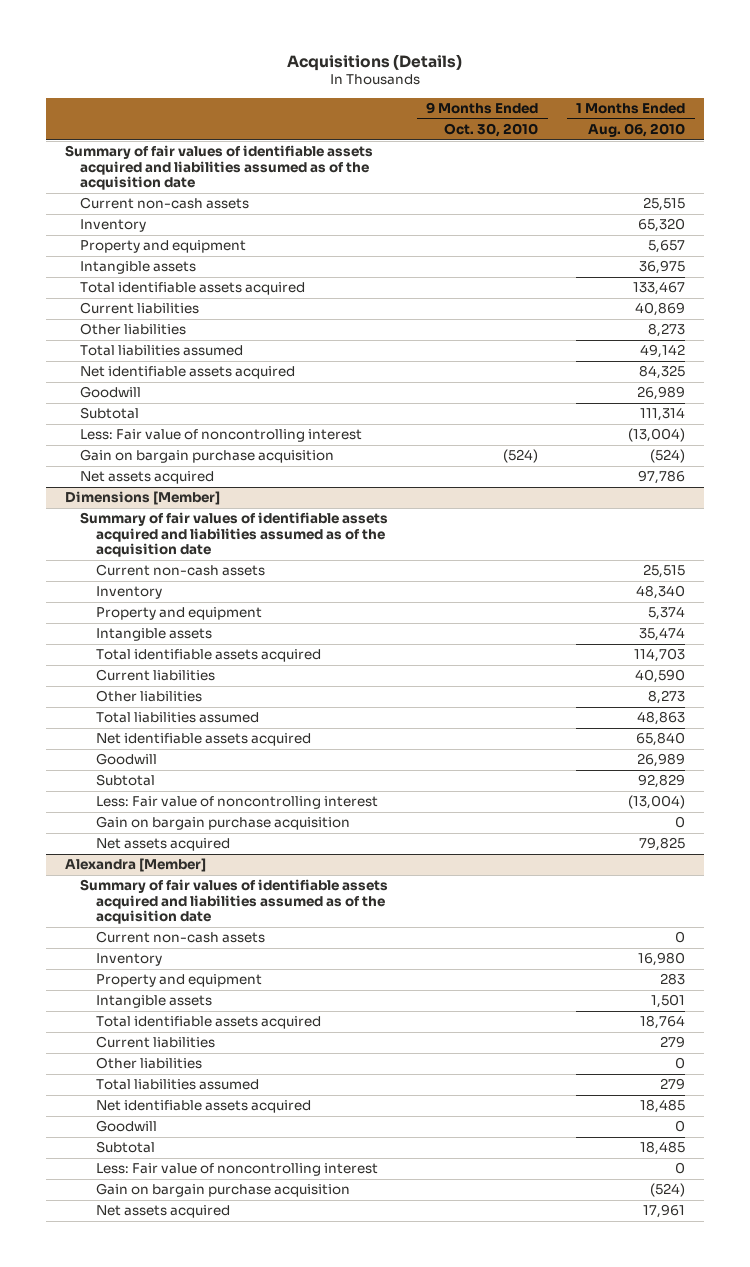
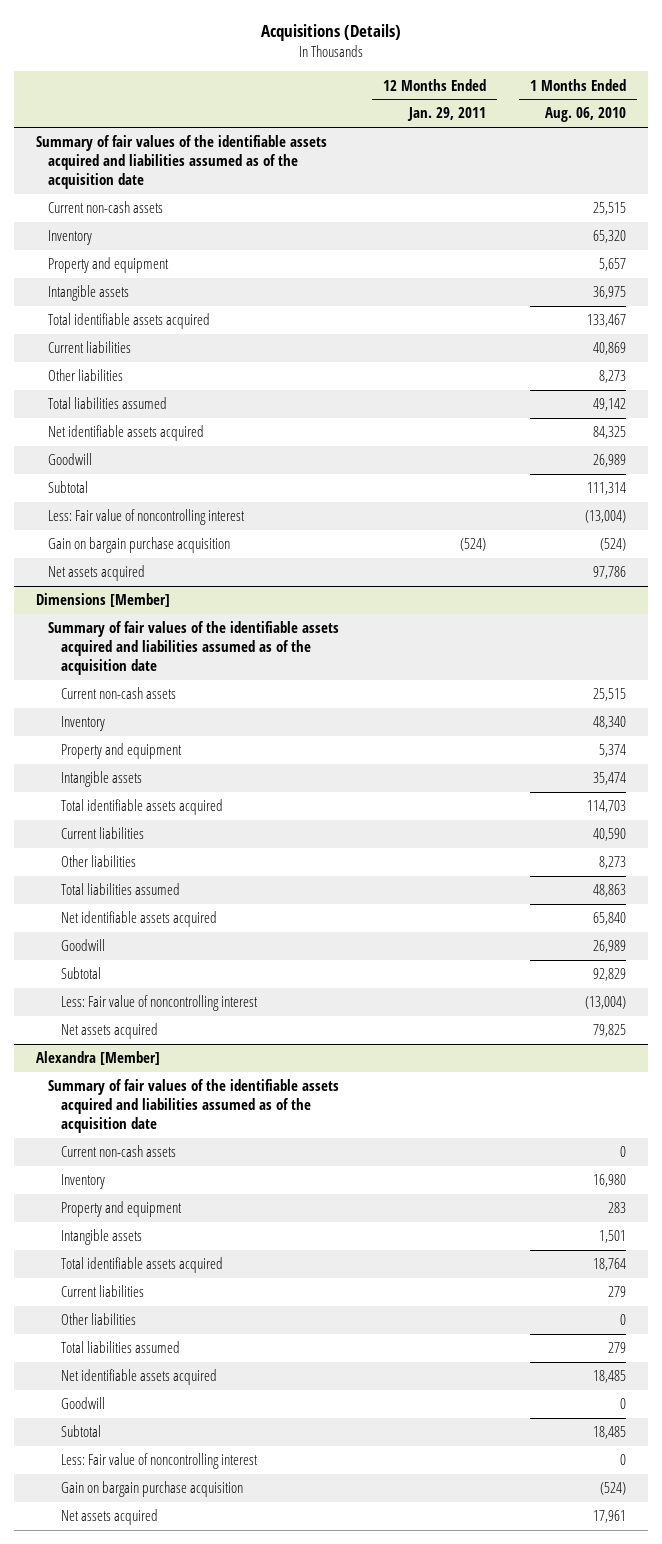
- | 9 Months Ended Oct. 30, 2010 | 1 Months Ended Aug. 06, 2010
+ | 12 Months Ended Jan. 29, 2011 | 1 Months Ended Aug. 06, 2010
- Summary of fair values of identifiable assets acquired and liabilities assumed as of the acquisition date
+ Summary of fair values of the identifiable assets acquired and liabilities assumed as of the acquisition date
@ Dimensions [Member]
- Summary of fair values of identifiable assets acquired and liabilities assumed as of the acquisition date
+ Summary of fair values of the identifiable assets acquired and liabilities assumed as of the acquisition date
- Gain on bargain purchase acquisition | | 0
@ Alexandra [Member]
- Summary of fair values of identifiable assets acquired and liabilities assumed as of the acquisition date
+ Summary of fair values of the identifiable assets acquired and liabilities assumed as of the acquisition date

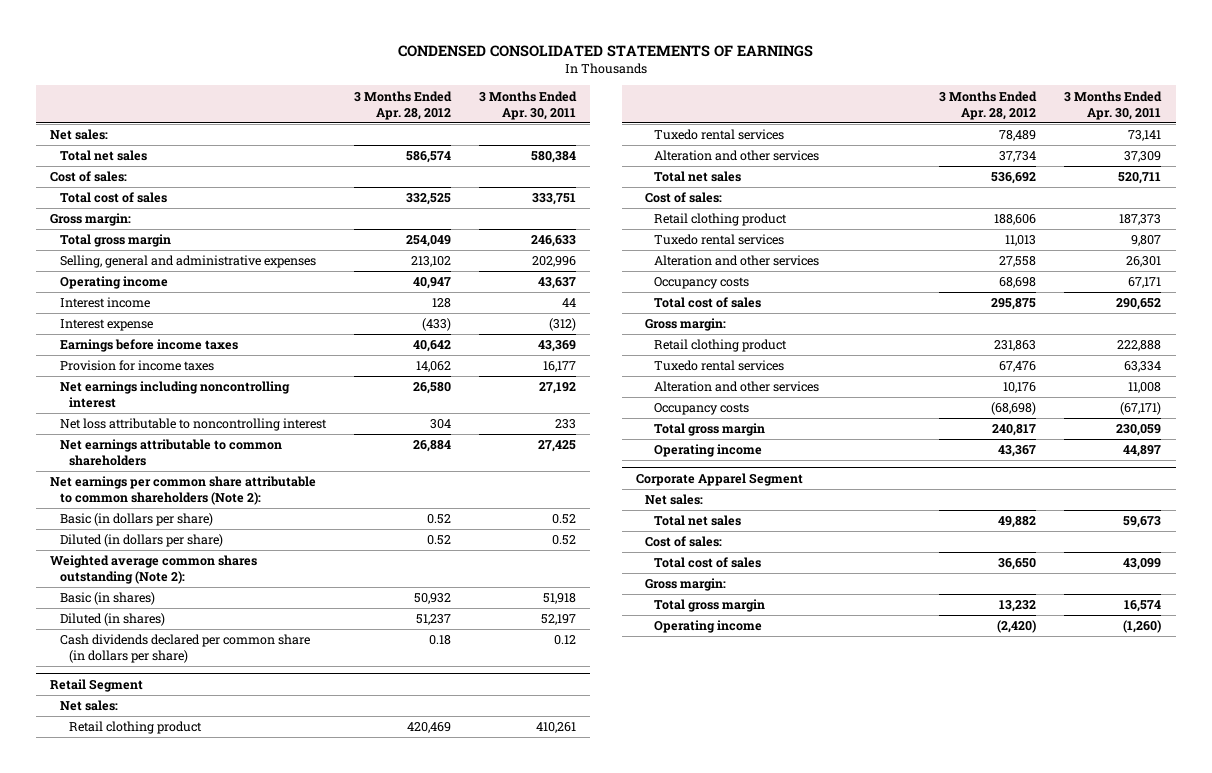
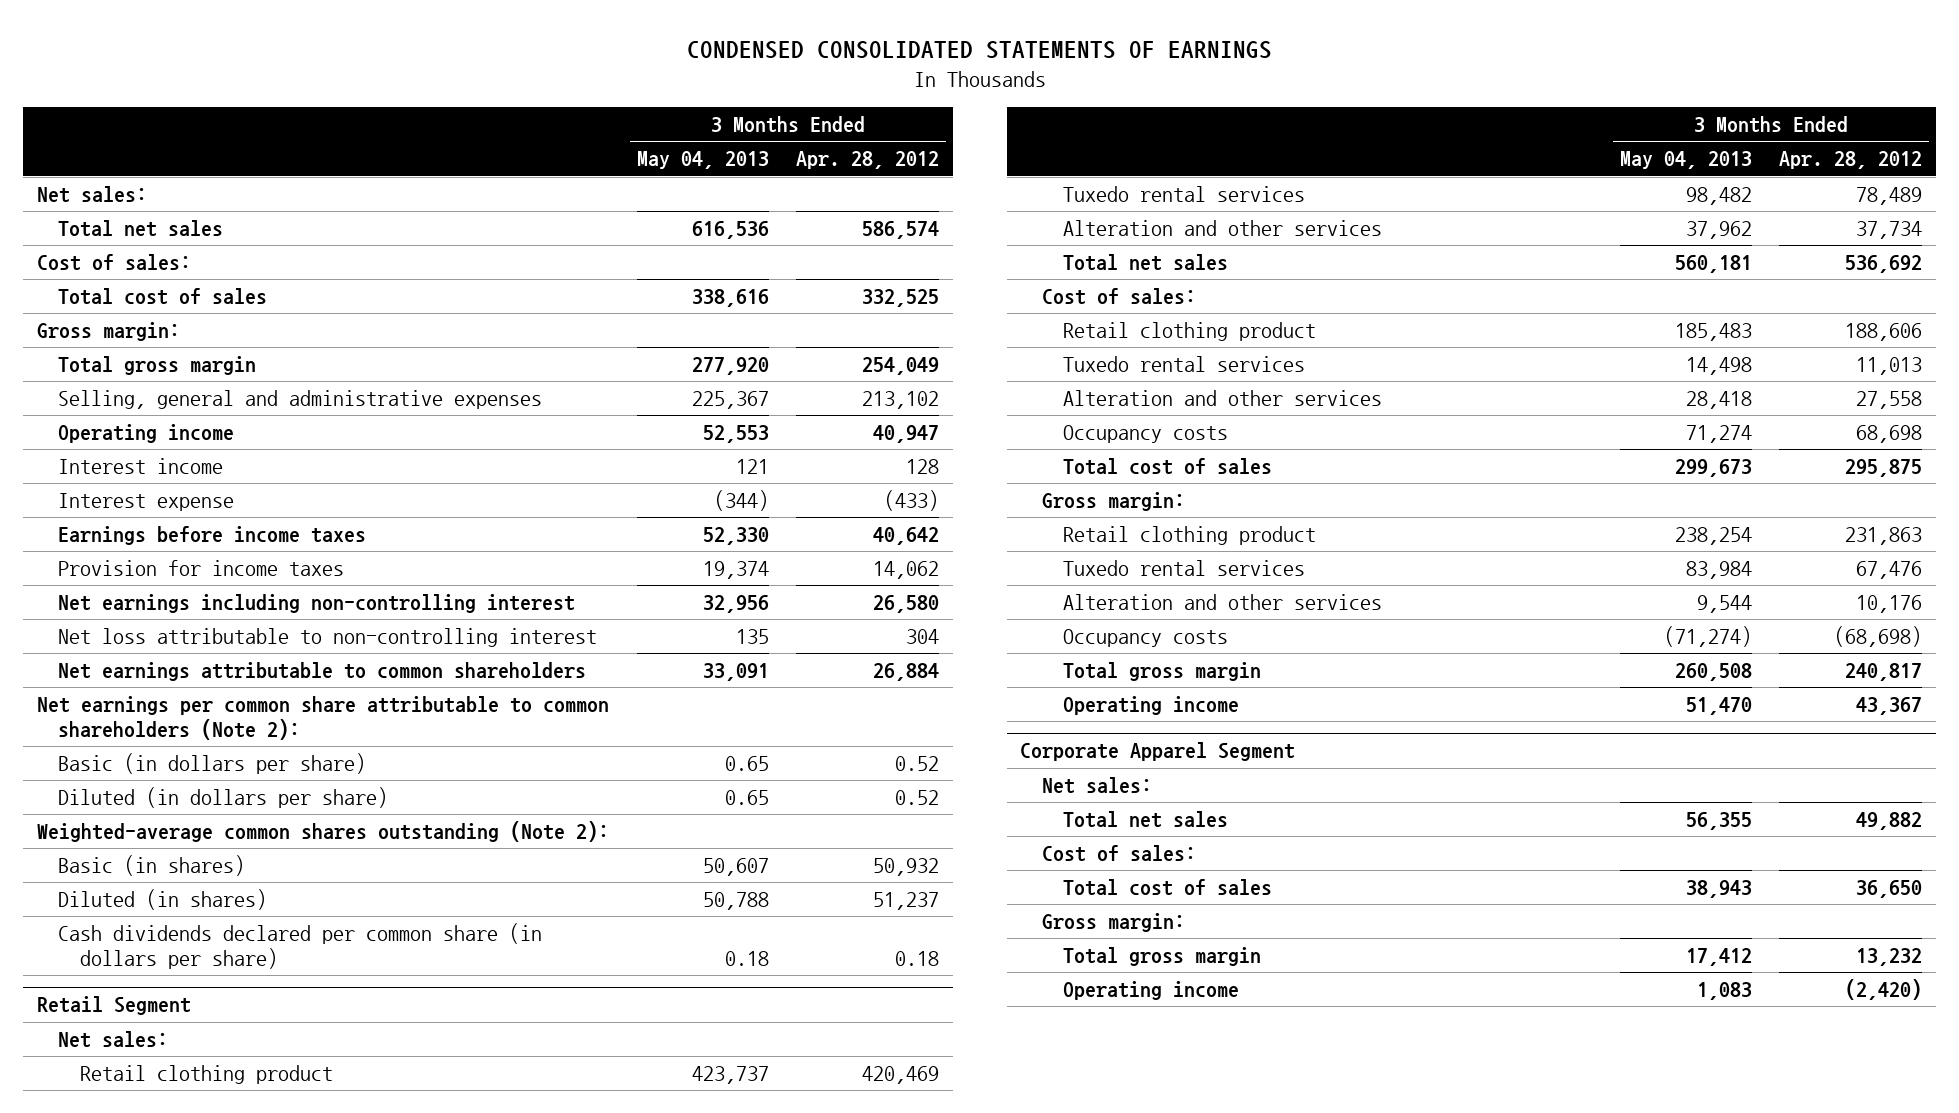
- | 3 Months Ended Apr. 28, 2012 | 3 Months Ended Apr. 30, 2011
+ | 3 Months Ended May 04, 2013 | 3 Months Ended Apr. 28, 2012
- Net earnings including noncontrolling interest | 26,580 | 27,192
- Net loss attributable to noncontrolling interest | 304 | 233
+ Net earnings including non-controlling interest | 32,956 | 26,580
+ Net loss attributable to non-controlling interest | 135 | 304
- Weighted average common shares outstanding (Note 2):
+ Weighted-average common shares outstanding (Note 2):

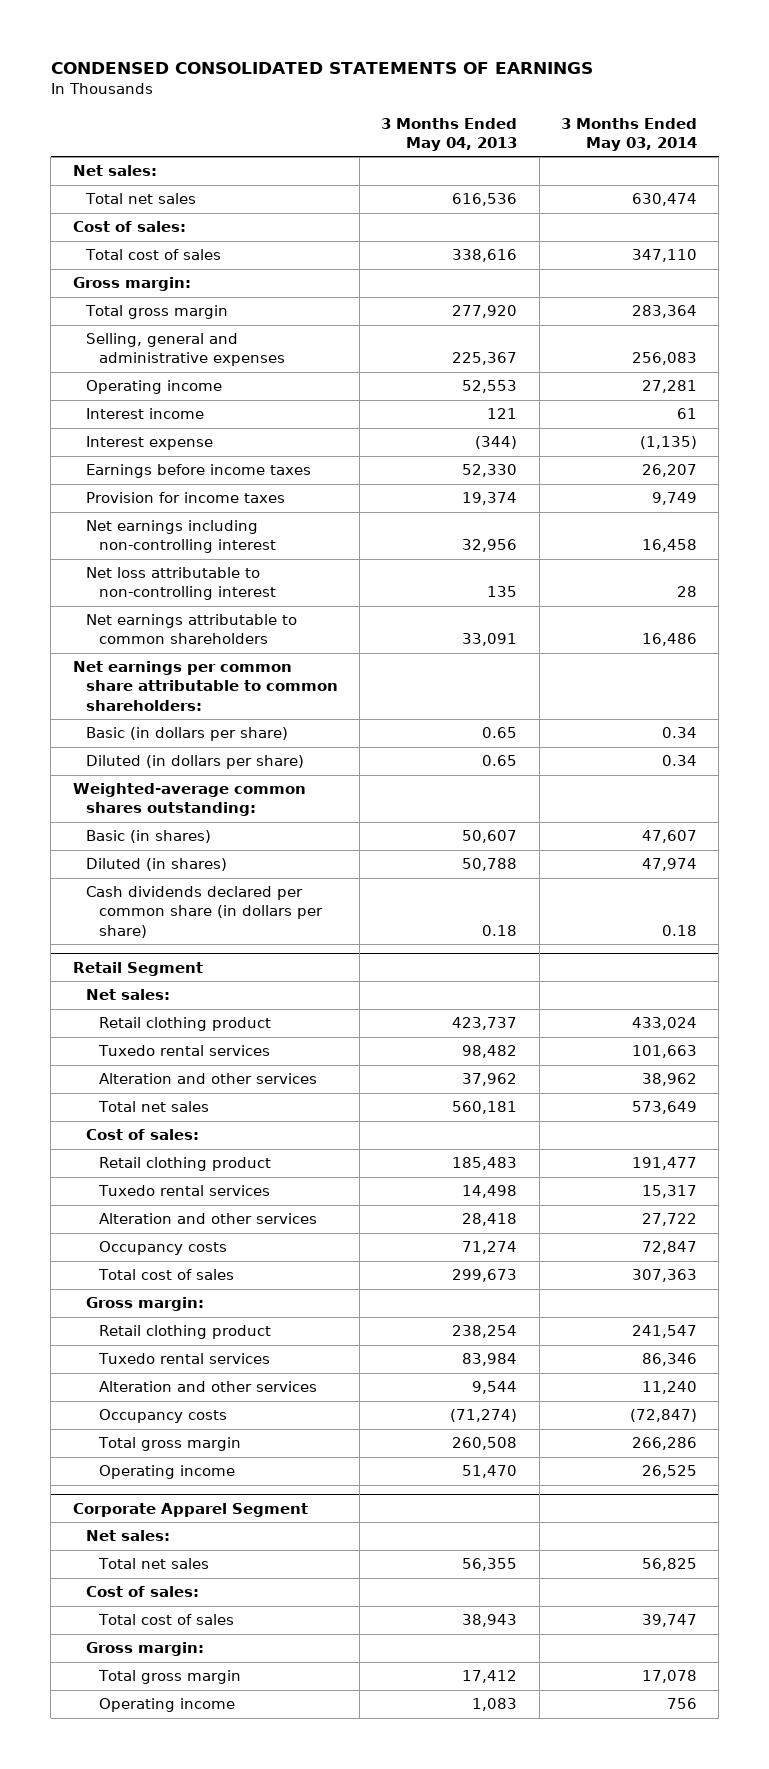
- | 3 Months Ended May 04, 2013 | 3 Months Ended Apr. 28, 2012
+ | 3 Months Ended May 04, 2013 | 3 Months Ended May 03, 2014
- Net earnings per common share attributable to common shareholders (Note 2):
+ Net earnings per common share attributable to common shareholders:
- Weighted-average common shares outstanding (Note 2):
+ Weighted-average common shares outstanding:

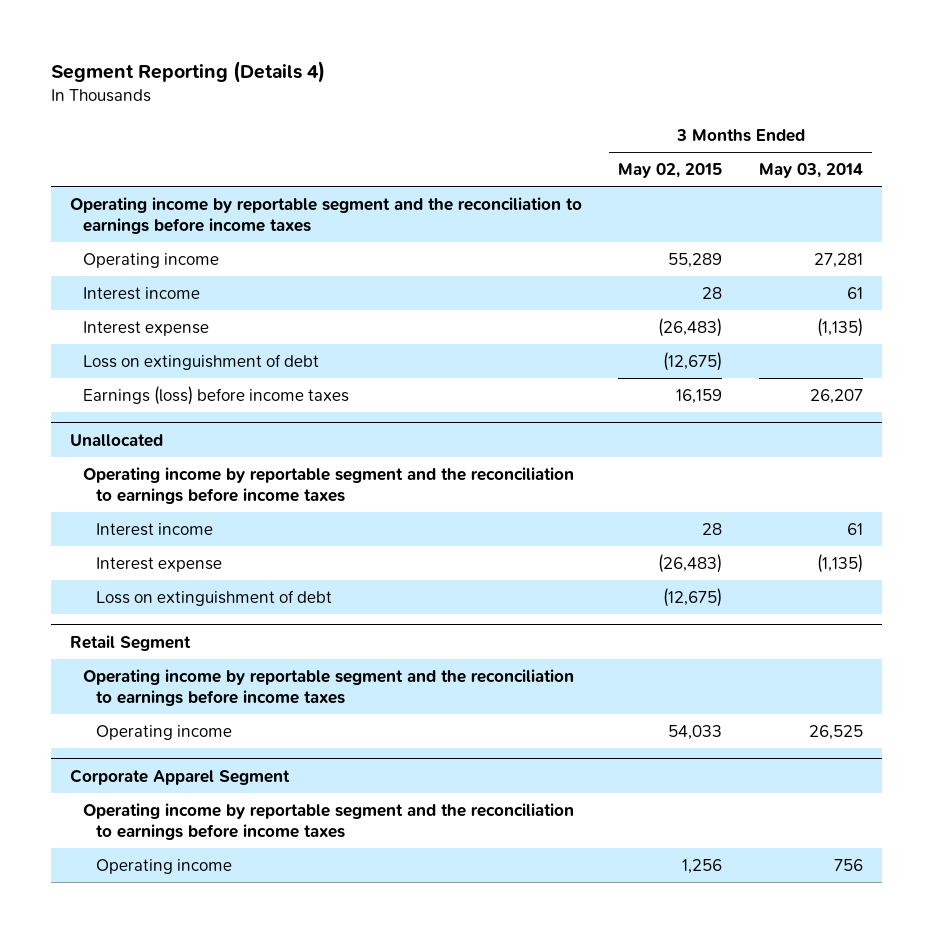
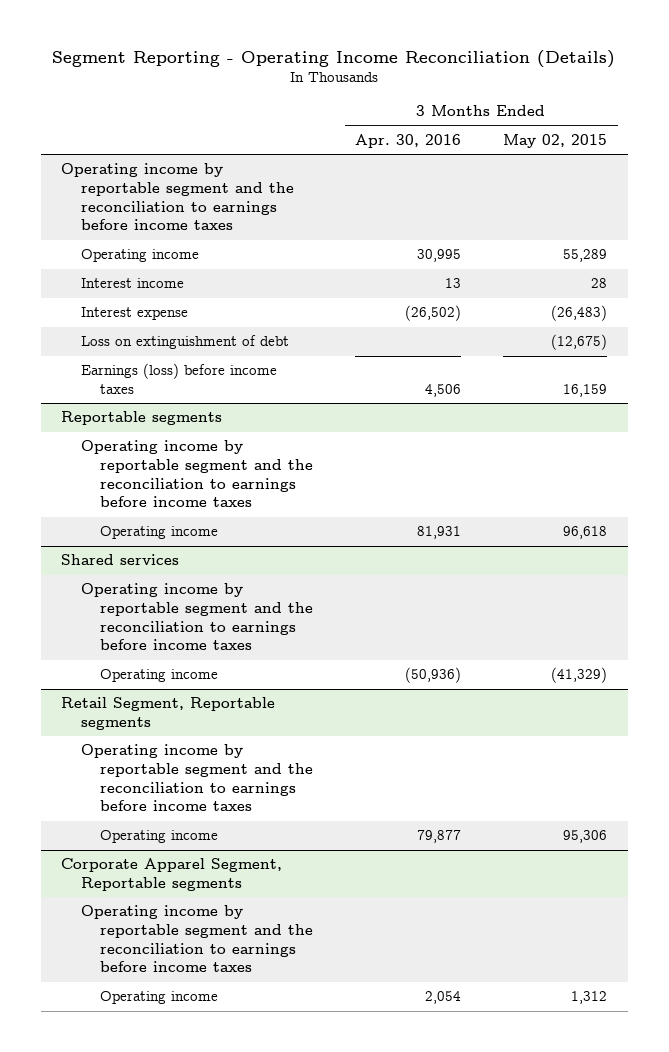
- Segment Reporting (Details 4)
+ Segment Reporting - Operating Income Reconciliation (Details)
- | 3 Months Ended May 02, 2015 | 3 Months Ended May 03, 2014
+ | 3 Months Ended Apr. 30, 2016 | 3 Months Ended May 02, 2015
- Unallocated
+ Reportable segments
- Interest income | 28 | 61
- Interest expense | (26,483) | (1,135)
- Loss on extinguishment of debt | (12,675) |
- Retail Segment
+ Operating income | 81,931 | 96,618
+ Shared services
- Operating income | 54,033 | 26,525
- Corporate Apparel Segment
+ Operating income | (50,936) | (41,329)
+ Retail Segment, Reportable segments
- Operating income | 1,256 | 756
+ Operating income | 79,877 | 95,306
+ Corporate Apparel Segment, Reportable segments
+ Operating income by reportable segment and the reconciliation to earnings before income taxes
+ Operating income | 2,054 | 1,312

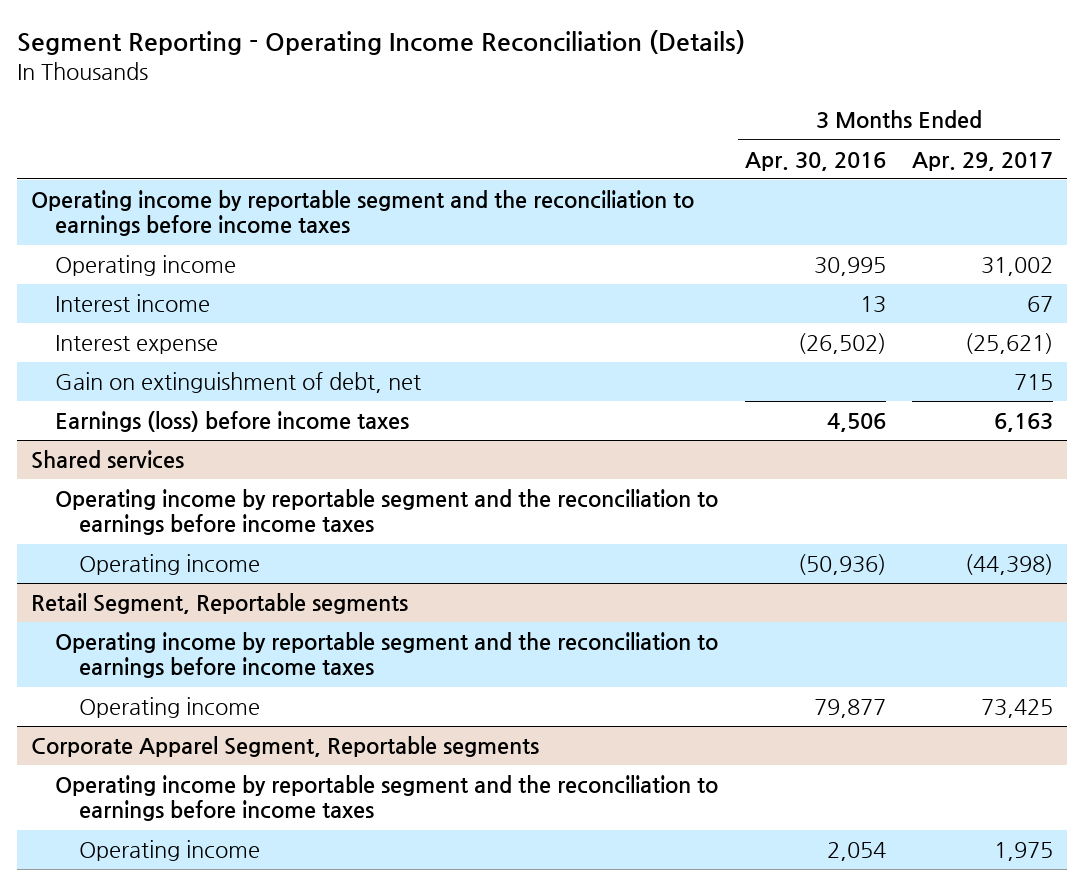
- | 3 Months Ended Apr. 30, 2016 | 3 Months Ended May 02, 2015
+ | 3 Months Ended Apr. 30, 2016 | 3 Months Ended Apr. 29, 2017
- Loss on extinguishment of debt | | (12,675)
+ Gain on extinguishment of debt, net | | 715
- Reportable segments
- Operating income by reportable segment and the reconciliation to earnings before income taxes
- Operating income | 81,931 | 96,618

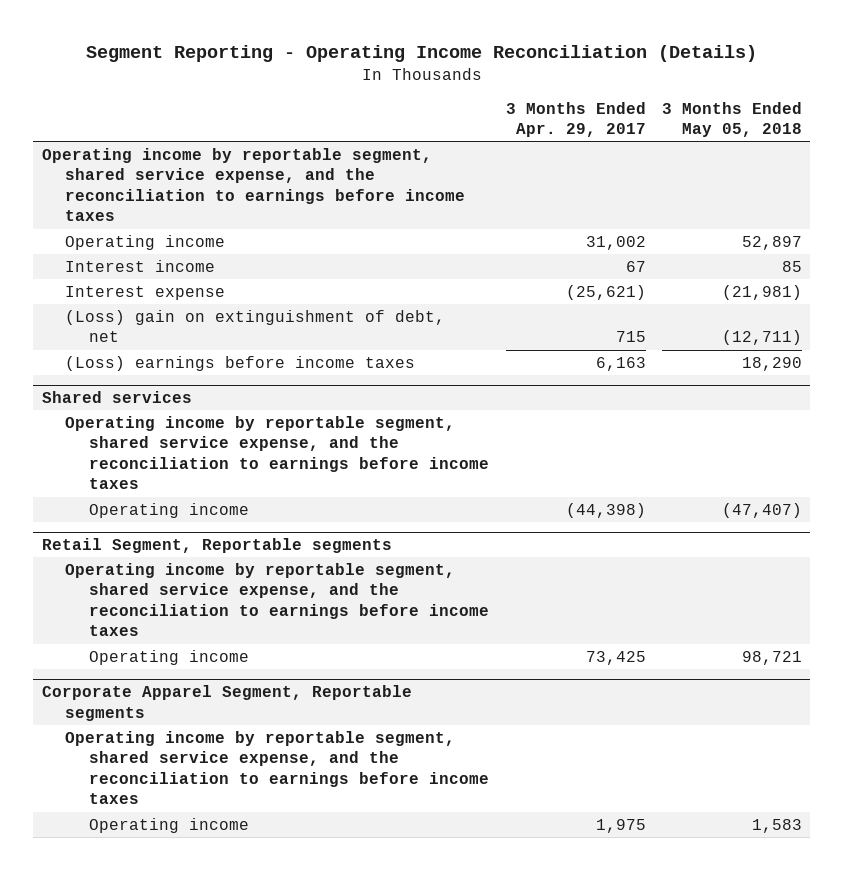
- | 3 Months Ended Apr. 30, 2016 | 3 Months Ended Apr. 29, 2017
+ | 3 Months Ended Apr. 29, 2017 | 3 Months Ended May 05, 2018
- Operating income by reportable segment and the reconciliation to earnings before income taxes
+ Operating income by reportable segment, shared service expense, and the reconciliation to earnings before income taxes
- Gain on extinguishment of debt, net | | 715
- Earnings (loss) before income taxes | 4,506 | 6,163
+ (Loss) gain on extinguishment of debt, net | 715 | (12,711)
+ (Loss) earnings before income taxes | 6,163 | 18,290
@ Shared services
- Operating income by reportable segment and the reconciliation to earnings before income taxes
+ Operating income by reportable segment, shared service expense, and the reconciliation to earnings before income taxes
@ Retail Segment, Reportable segments
- Operating income by reportable segment and the reconciliation to earnings before income taxes
+ Operating income by reportable segment, shared service expense, and the reconciliation to earnings before income taxes
@ Corporate Apparel Segment, Reportable segments
- Operating income by reportable segment and the reconciliation to earnings before income taxes
+ Operating income by reportable segment, shared service expense, and the reconciliation to earnings before income taxes

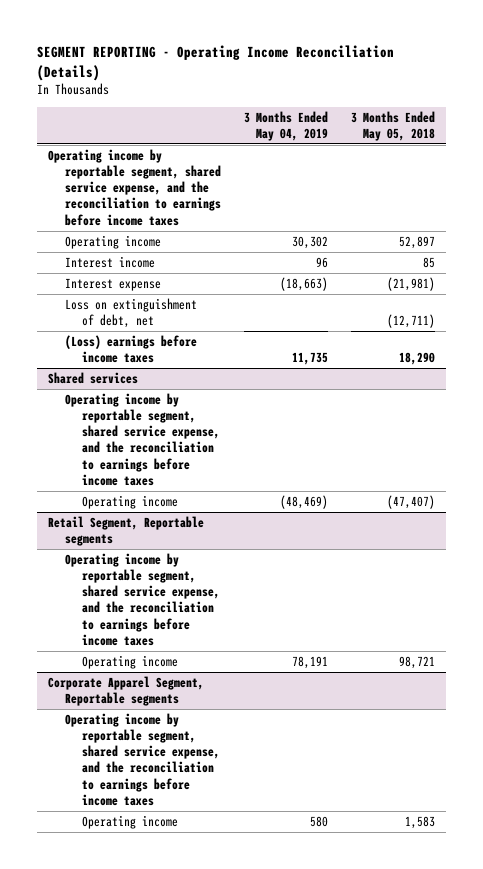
- Segment Reporting - Operating Income Reconciliation (Details)
+ SEGMENT REPORTING - Operating Income Reconciliation (Details)
- | 3 Months Ended Apr. 29, 2017 | 3 Months Ended May 05, 2018
+ | 3 Months Ended May 04, 2019 | 3 Months Ended May 05, 2018
- (Loss) gain on extinguishment of debt, net | 715 | (12,711)
+ Loss on extinguishment of debt, net | | (12,711)

